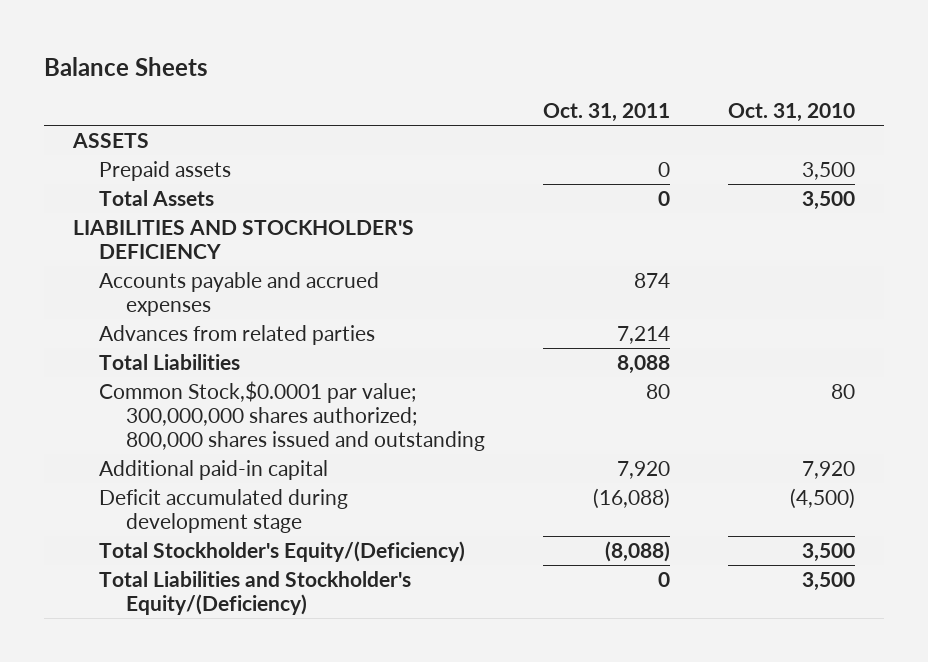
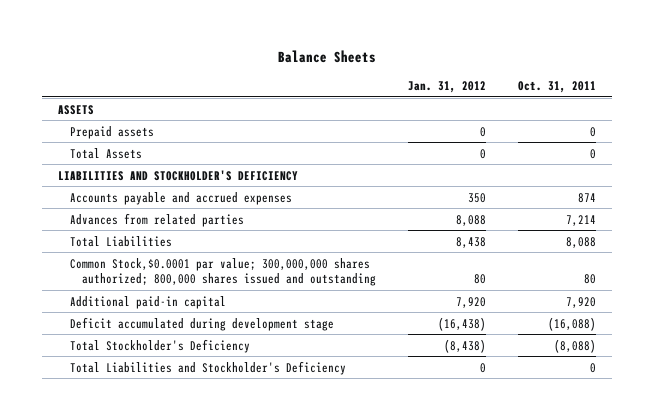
- | Oct. 31, 2011 | Oct. 31, 2010
+ | Jan. 31, 2012 | Oct. 31, 2011
- Total Stockholder's Equity/(Deficiency) | (8,088) | 3,500
- Total Liabilities and Stockholder's Equity/(Deficiency) | 0 | 3,500
+ Total Stockholder's Deficiency | (8,438) | (8,088)
+ Total Liabilities and Stockholder's Deficiency | 0 | 0

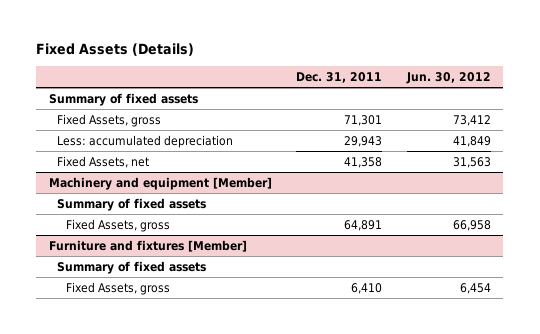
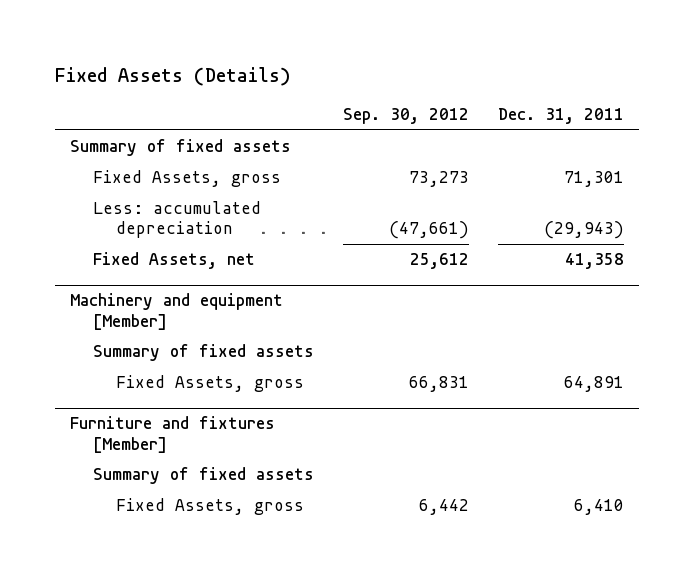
- | Dec. 31, 2011 | Jun. 30, 2012
+ | Sep. 30, 2012 | Dec. 31, 2011
- Less: accumulated depreciation | 29,943 | 41,849
+ Less: accumulated depreciation | (47,661) | (29,943)

